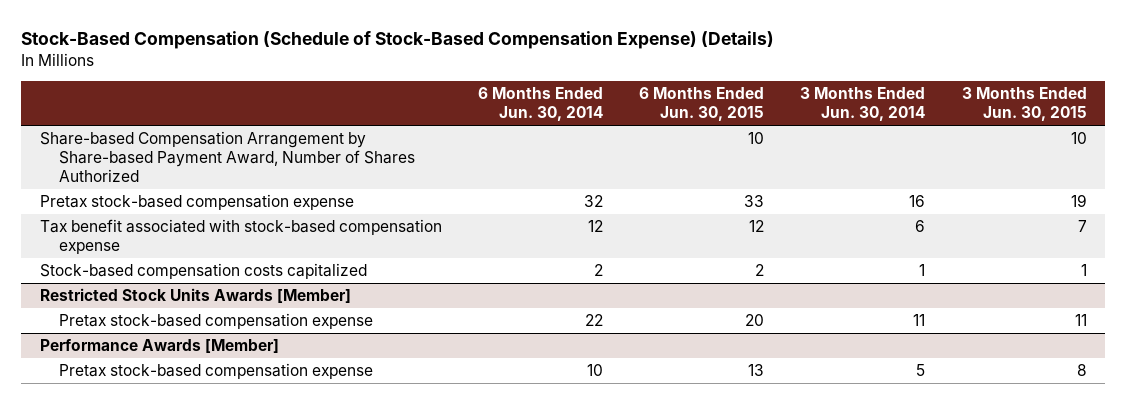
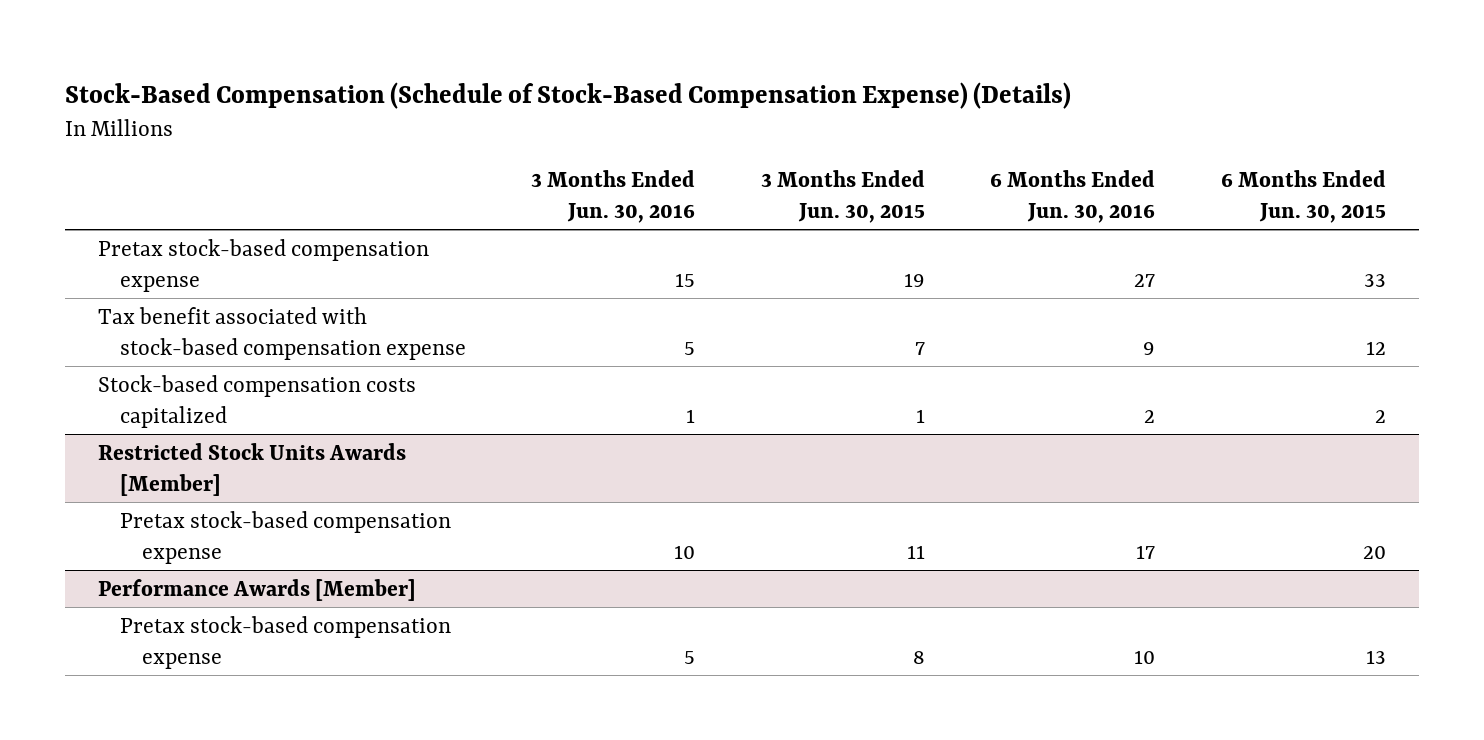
- | 6 Months Ended Jun. 30, 2014 | 6 Months Ended Jun. 30, 2015 | 3 Months Ended Jun. 30, 2014 | 3 Months Ended Jun. 30, 2015
+ | 3 Months Ended Jun. 30, 2016 | 3 Months Ended Jun. 30, 2015 | 6 Months Ended Jun. 30, 2016 | 6 Months Ended Jun. 30, 2015
- Share-based Compensation Arrangement by Share-based Payment Award, Number of Shares Authorized | | 10 | | 10

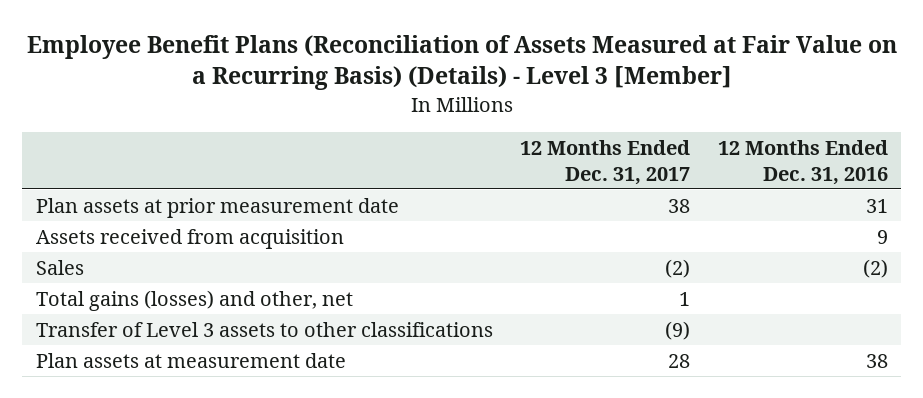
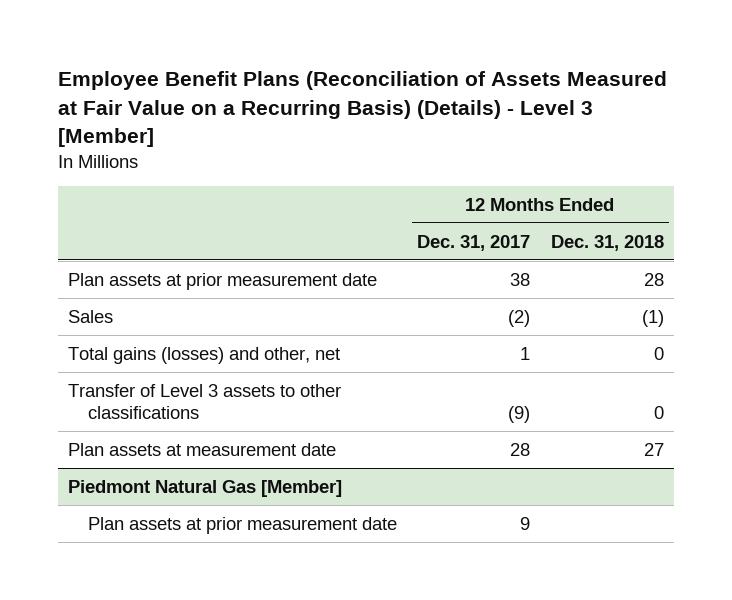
- | 12 Months Ended Dec. 31, 2017 | 12 Months Ended Dec. 31, 2016
+ | 12 Months Ended Dec. 31, 2017 | 12 Months Ended Dec. 31, 2018
- Assets received from acquisition | | 9
+ Piedmont Natural Gas [Member]
+ Plan assets at prior measurement date | 9 |

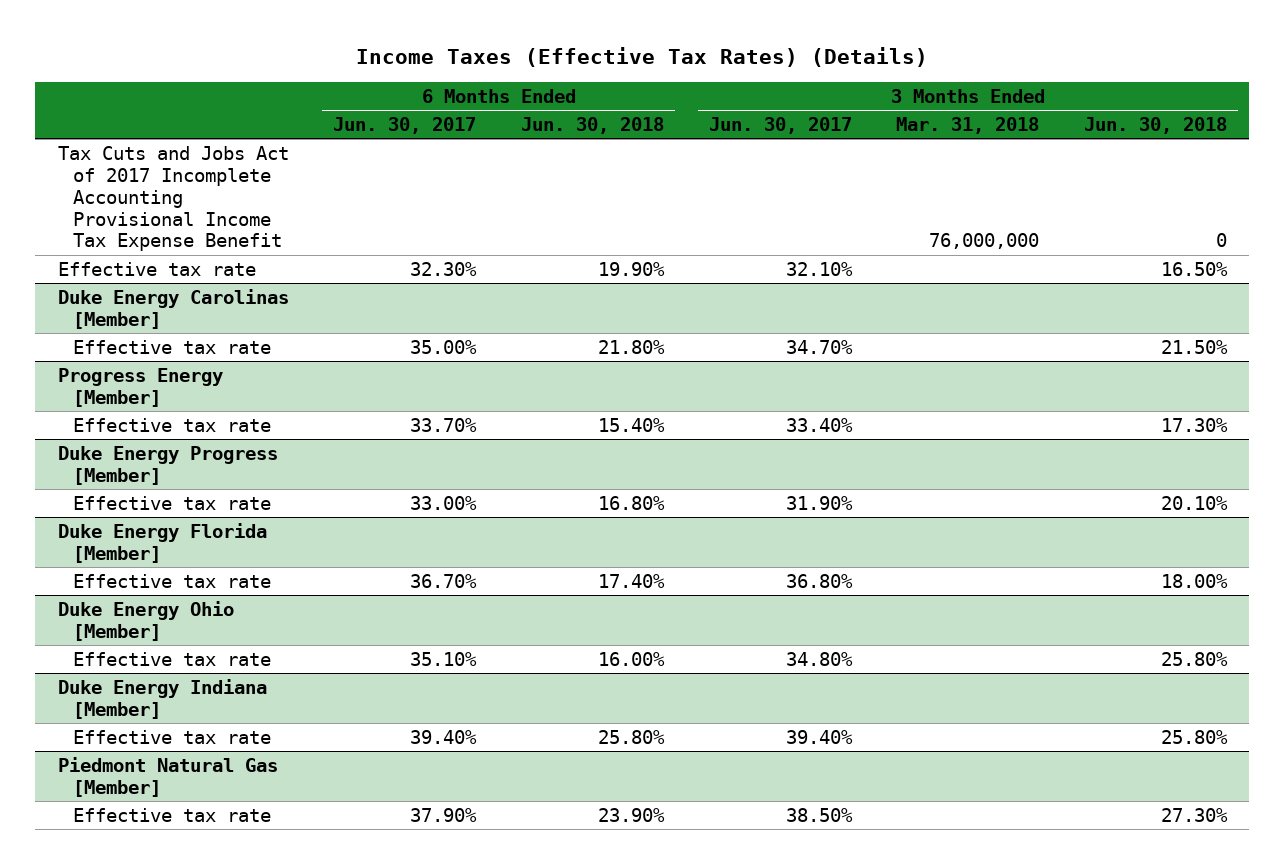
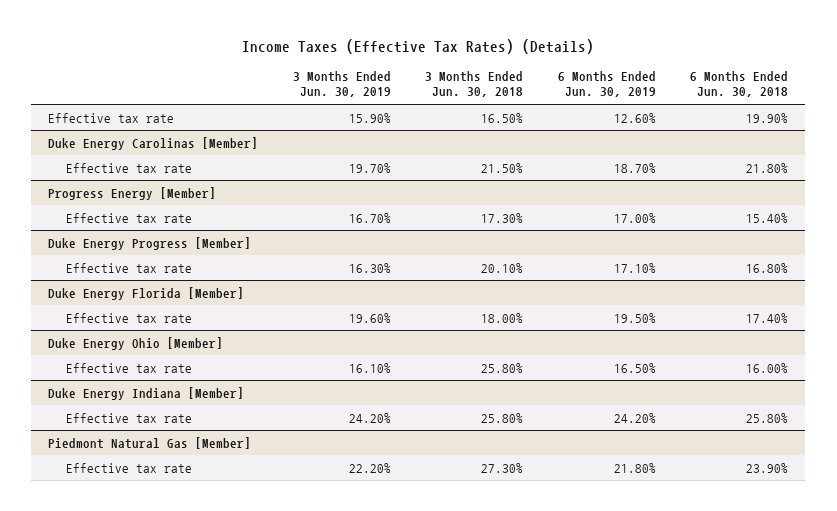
- | 6 Months Ended Jun. 30, 2017 | 6 Months Ended Jun. 30, 2018 | 3 Months Ended Jun. 30, 2017 | 3 Months Ended Mar. 31, 2018 | 3 Months Ended Jun. 30, 2018
+ | 3 Months Ended Jun. 30, 2019 | 3 Months Ended Jun. 30, 2018 | 6 Months Ended Jun. 30, 2019 | 6 Months Ended Jun. 30, 2018
- Tax Cuts and Jobs Act of 2017 Incomplete Accounting Provisional Income Tax Expense Benefit | | | | 76,000,000 | 0

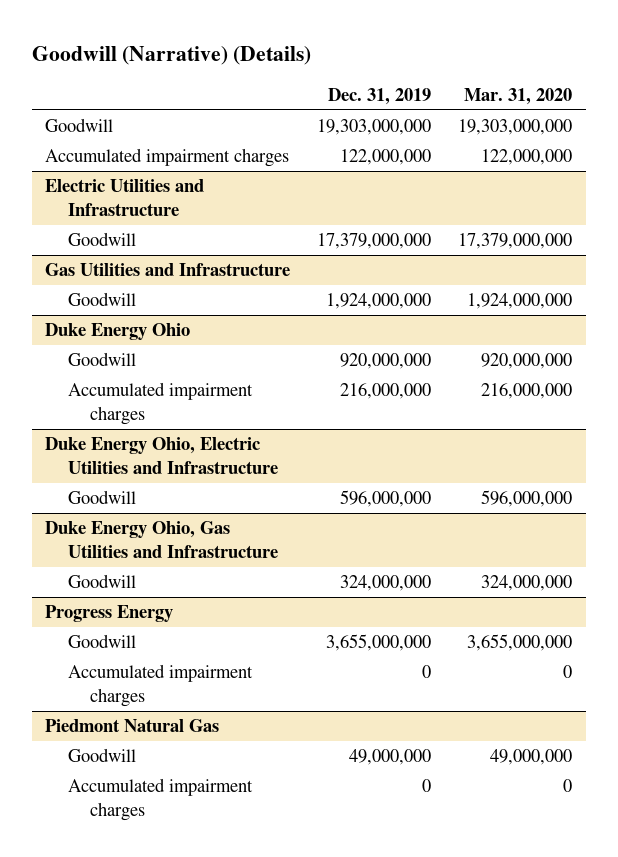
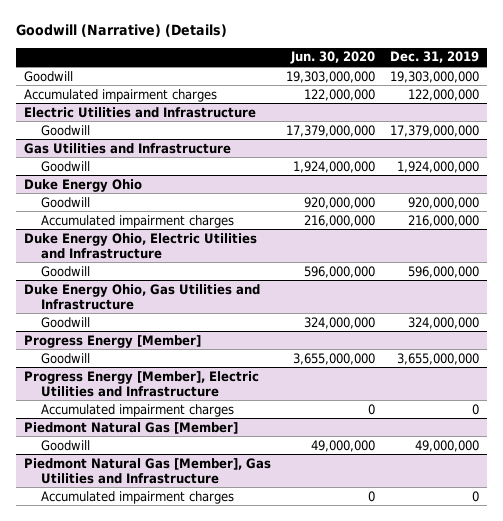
- | Dec. 31, 2019 | Mar. 31, 2020
+ | Jun. 30, 2020 | Dec. 31, 2019
- Progress Energy
+ Progress Energy [Member]
+ Progress Energy [Member], Electric Utilities and Infrastructure
- Piedmont Natural Gas
+ Piedmont Natural Gas [Member]
+ Piedmont Natural Gas [Member], Gas Utilities and Infrastructure

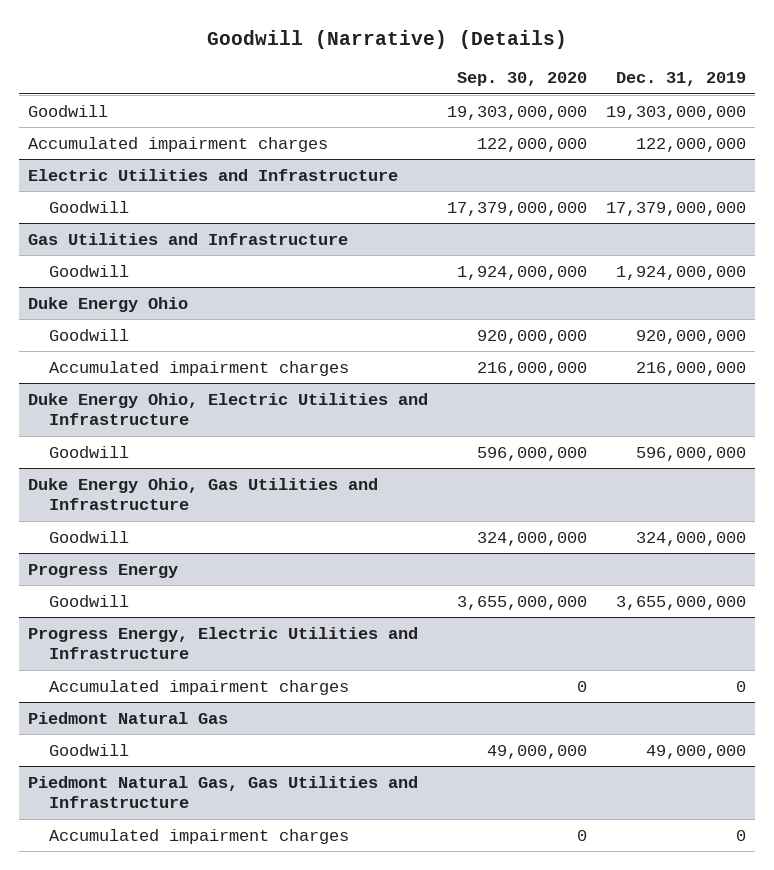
- | Jun. 30, 2020 | Dec. 31, 2019
+ | Sep. 30, 2020 | Dec. 31, 2019
- Progress Energy [Member]
+ Progress Energy
- Progress Energy [Member], Electric Utilities and Infrastructure
+ Progress Energy, Electric Utilities and Infrastructure
- Piedmont Natural Gas [Member]
+ Piedmont Natural Gas
- Piedmont Natural Gas [Member], Gas Utilities and Infrastructure
+ Piedmont Natural Gas, Gas Utilities and Infrastructure

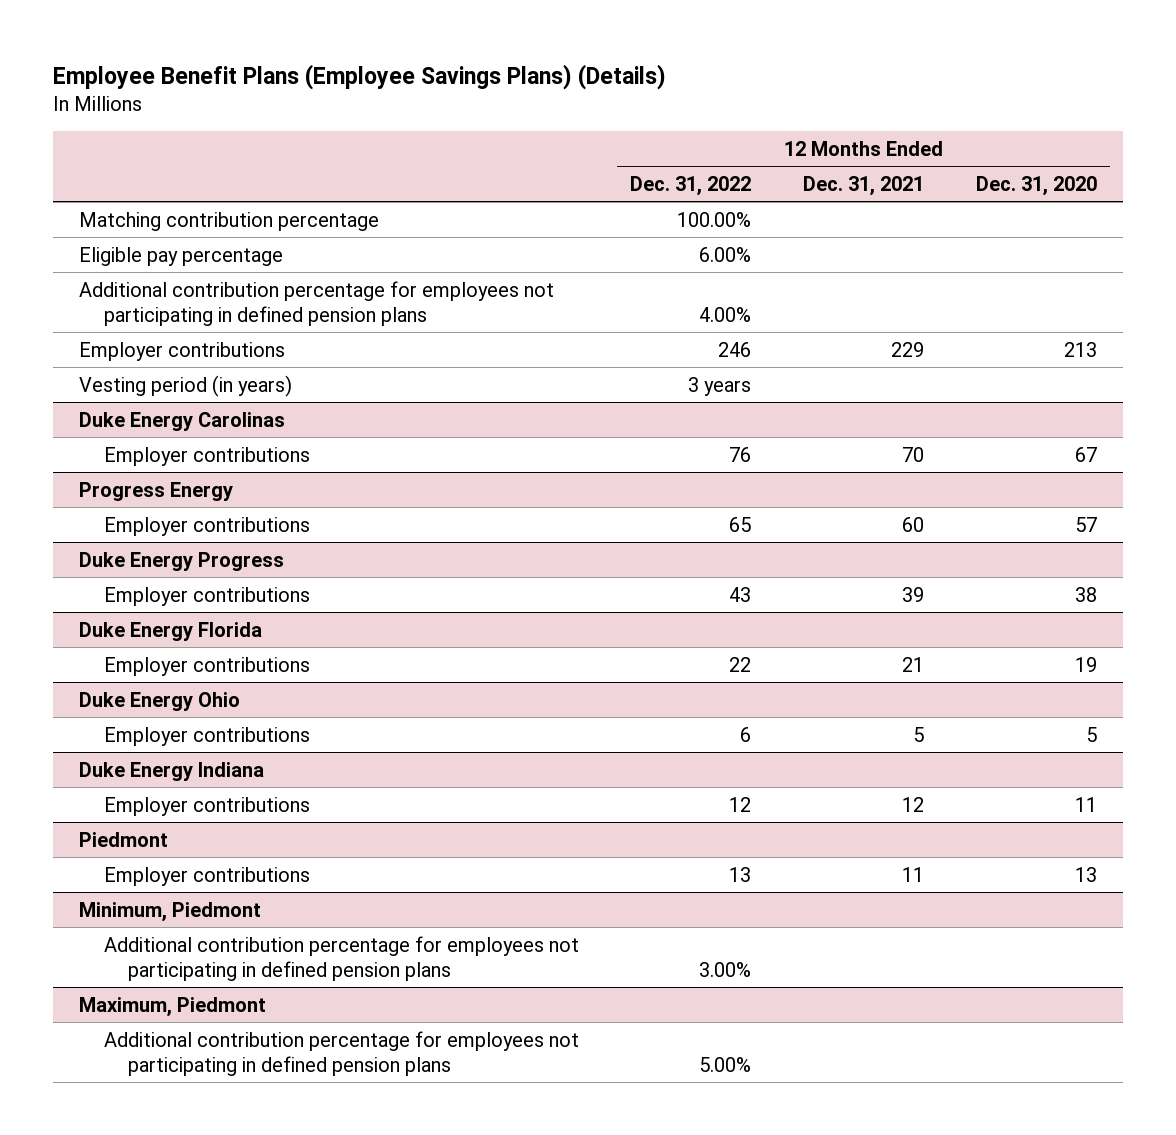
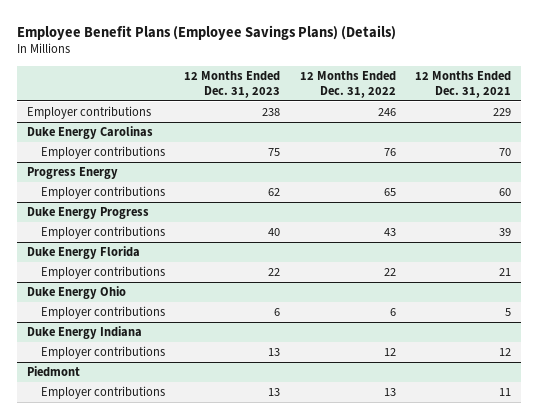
- | 12 Months Ended Dec. 31, 2022 | 12 Months Ended Dec. 31, 2021 | 12 Months Ended Dec. 31, 2020
+ | 12 Months Ended Dec. 31, 2023 | 12 Months Ended Dec. 31, 2022 | 12 Months Ended Dec. 31, 2021
- Matching contribution percentage | 100.00% | |
- Eligible pay percentage | 6.00% | |
- Additional contribution percentage for employees not participating in defined pension plans | 4.00% | |
- Vesting period (in years) | 3 years | |
- Minimum, Piedmont
- Additional contribution percentage for employees not participating in defined pension plans | 3.00% | |
- Maximum, Piedmont
- Additional contribution percentage for employees not participating in defined pension plans | 5.00% | |

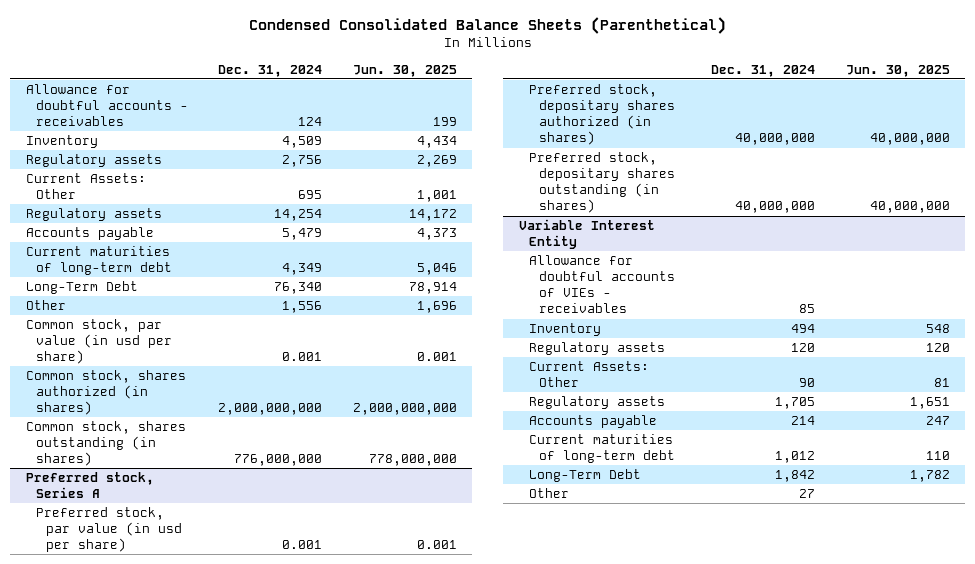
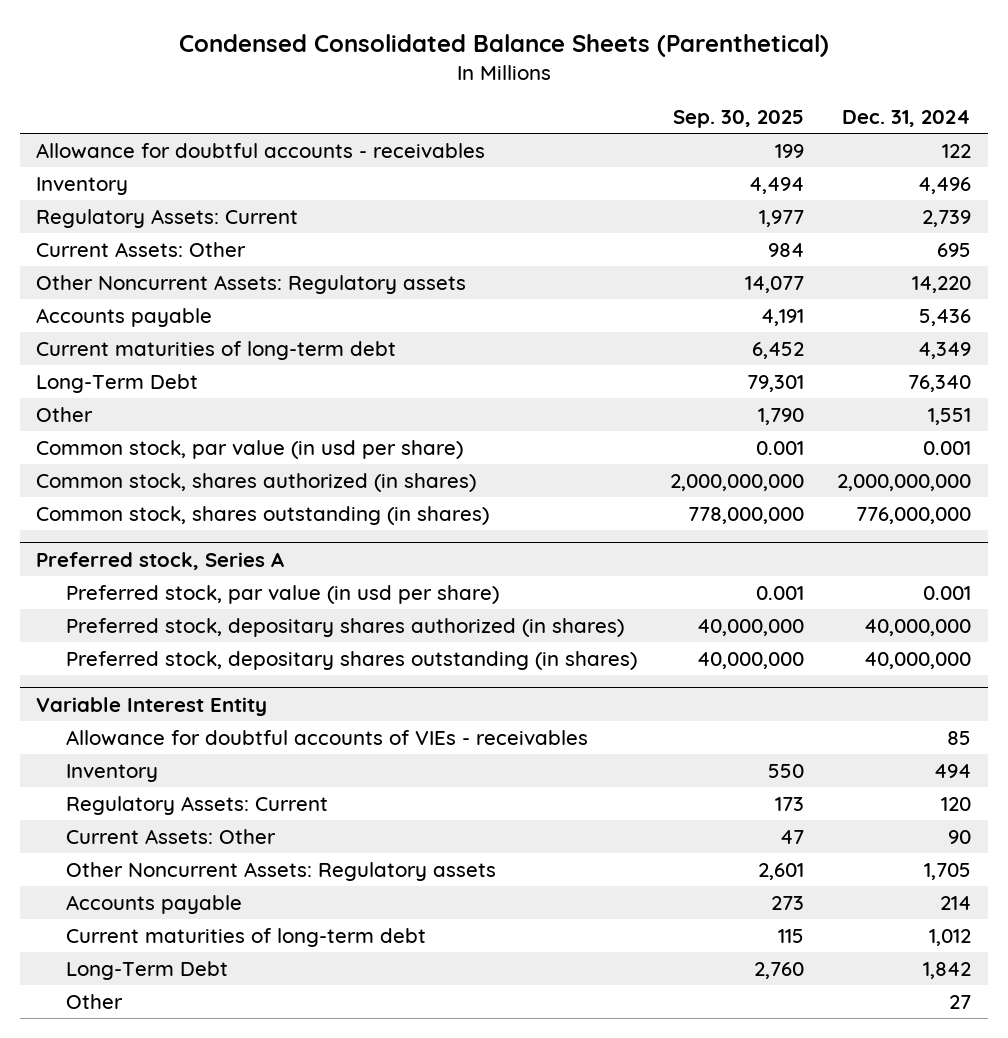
- | Dec. 31, 2024 | Jun. 30, 2025
+ | Sep. 30, 2025 | Dec. 31, 2024
- Allowance for doubtful accounts - receivables | 124 | 199
- Inventory | 4,509 | 4,434
- Regulatory assets | 2,756 | 2,269
+ Allowance for doubtful accounts - receivables | 199 | 122
+ Inventory | 4,494 | 4,496
+ Regulatory Assets: Current | 1,977 | 2,739
- Regulatory assets | 14,254 | 14,172
- Accounts payable | 5,479 | 4,373
+ Other Noncurrent Assets: Regulatory assets | 14,077 | 14,220
+ Accounts payable | 4,191 | 5,436
- Other | 1,556 | 1,696
+ Other | 1,790 | 1,551
@ Variable Interest Entity
- Regulatory assets | 120 | 120
+ Regulatory Assets: Current | 173 | 120
- Regulatory assets | 1,705 | 1,651
+ Other Noncurrent Assets: Regulatory assets | 2,601 | 1,705

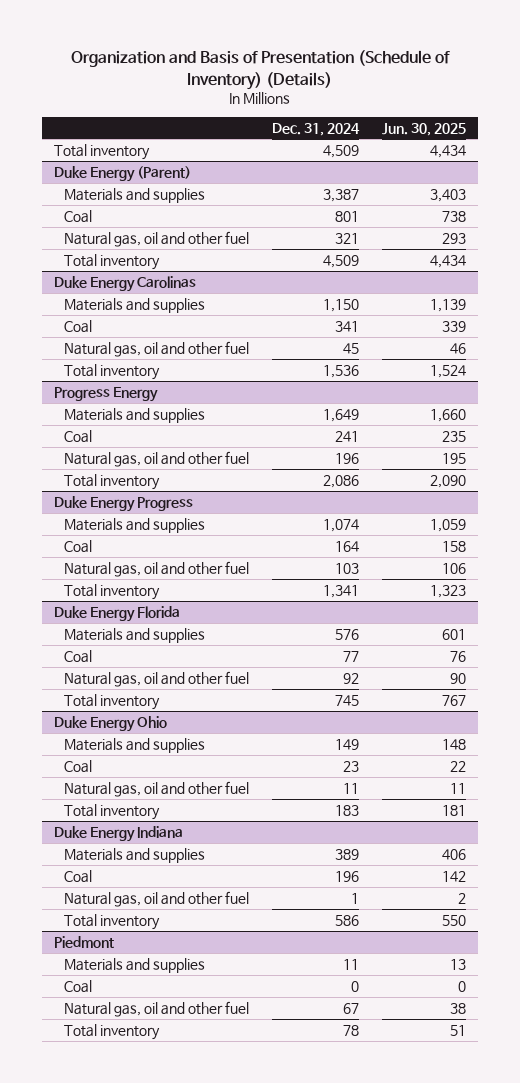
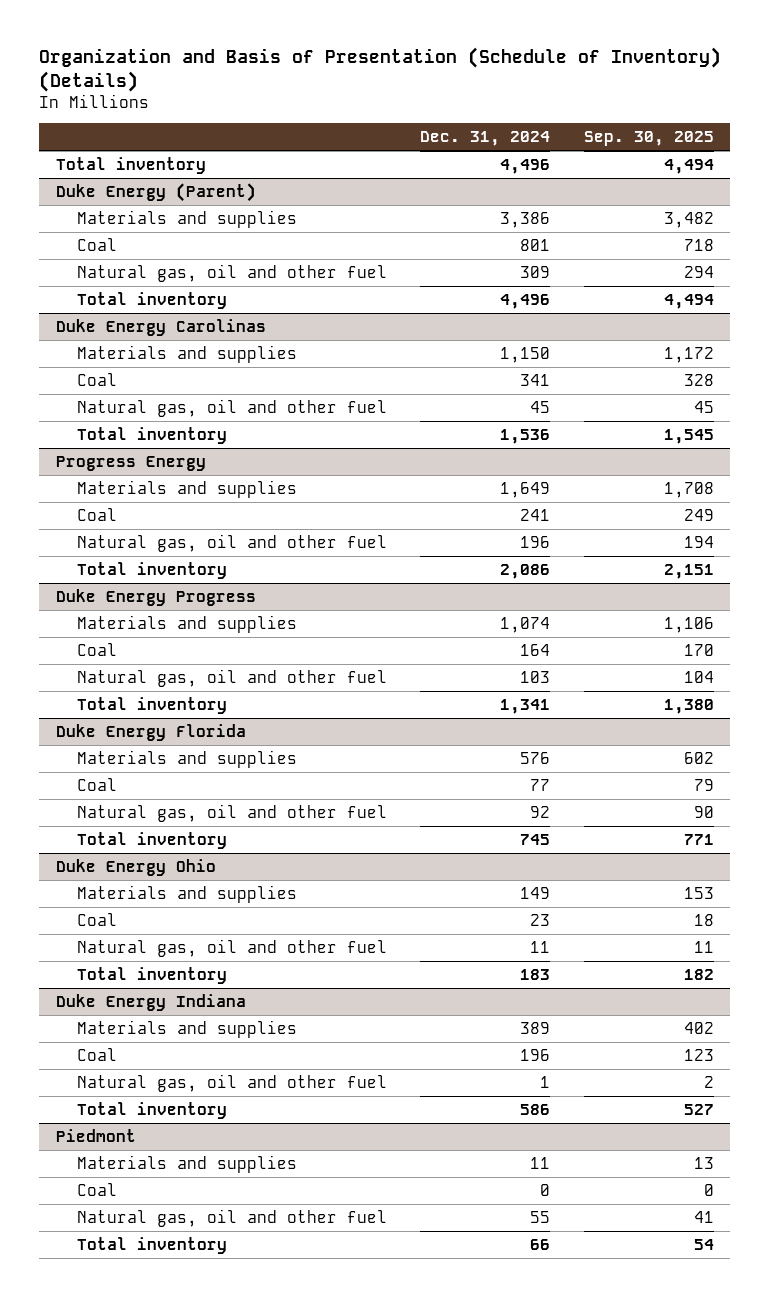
- | Dec. 31, 2024 | Jun. 30, 2025
+ | Dec. 31, 2024 | Sep. 30, 2025
- Total inventory | 4,509 | 4,434
+ Total inventory | 4,496 | 4,494
@ Duke Energy (Parent)
- Materials and supplies | 3,387 | 3,403
+ Materials and supplies | 3,386 | 3,482
- Natural gas, oil and other fuel | 321 | 293
- Total inventory | 4,509 | 4,434
+ Natural gas, oil and other fuel | 309 | 294
+ Total inventory | 4,496 | 4,494
@ Piedmont
- Natural gas, oil and other fuel | 67 | 38
- Total inventory | 78 | 51
+ Natural gas, oil and other fuel | 55 | 41
+ Total inventory | 66 | 54

